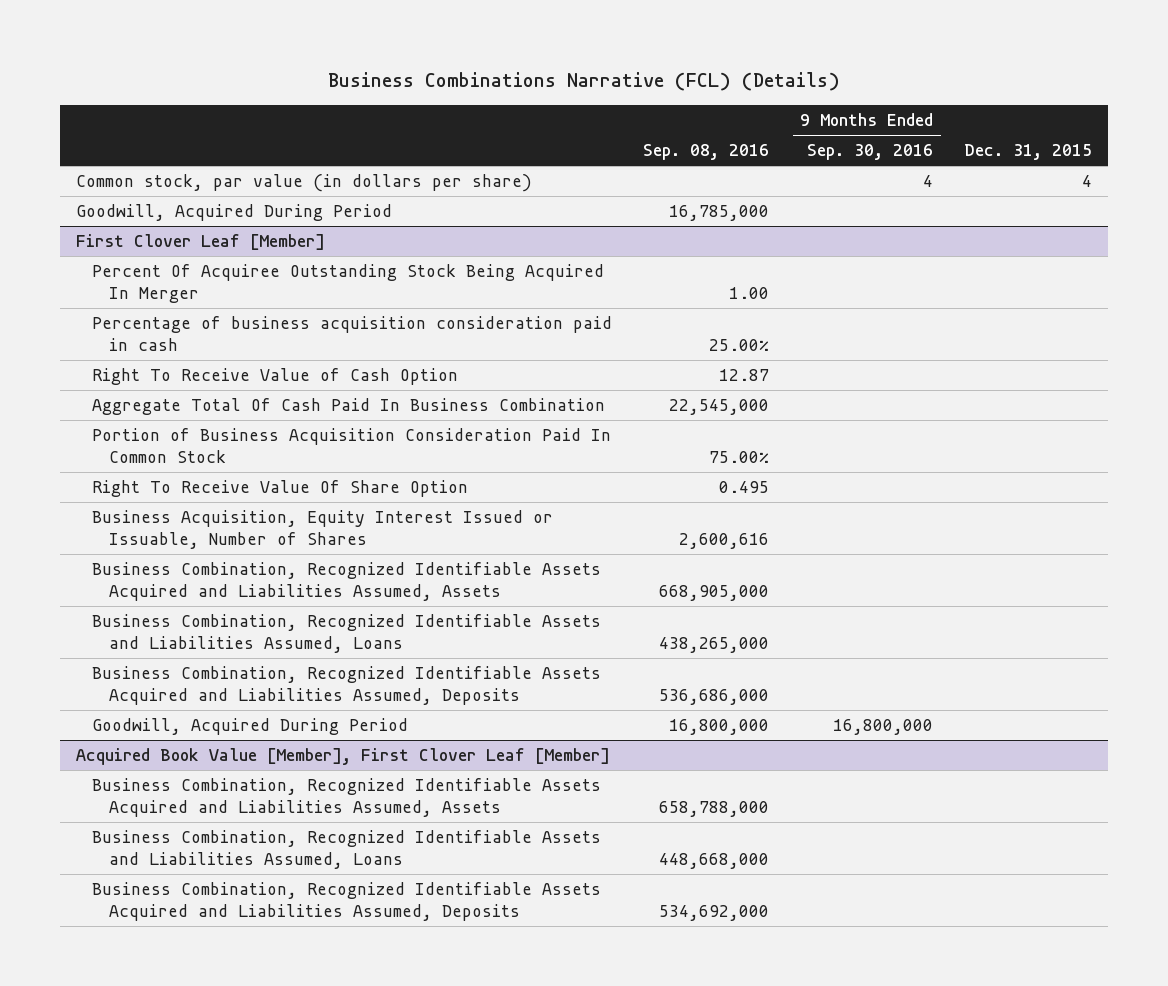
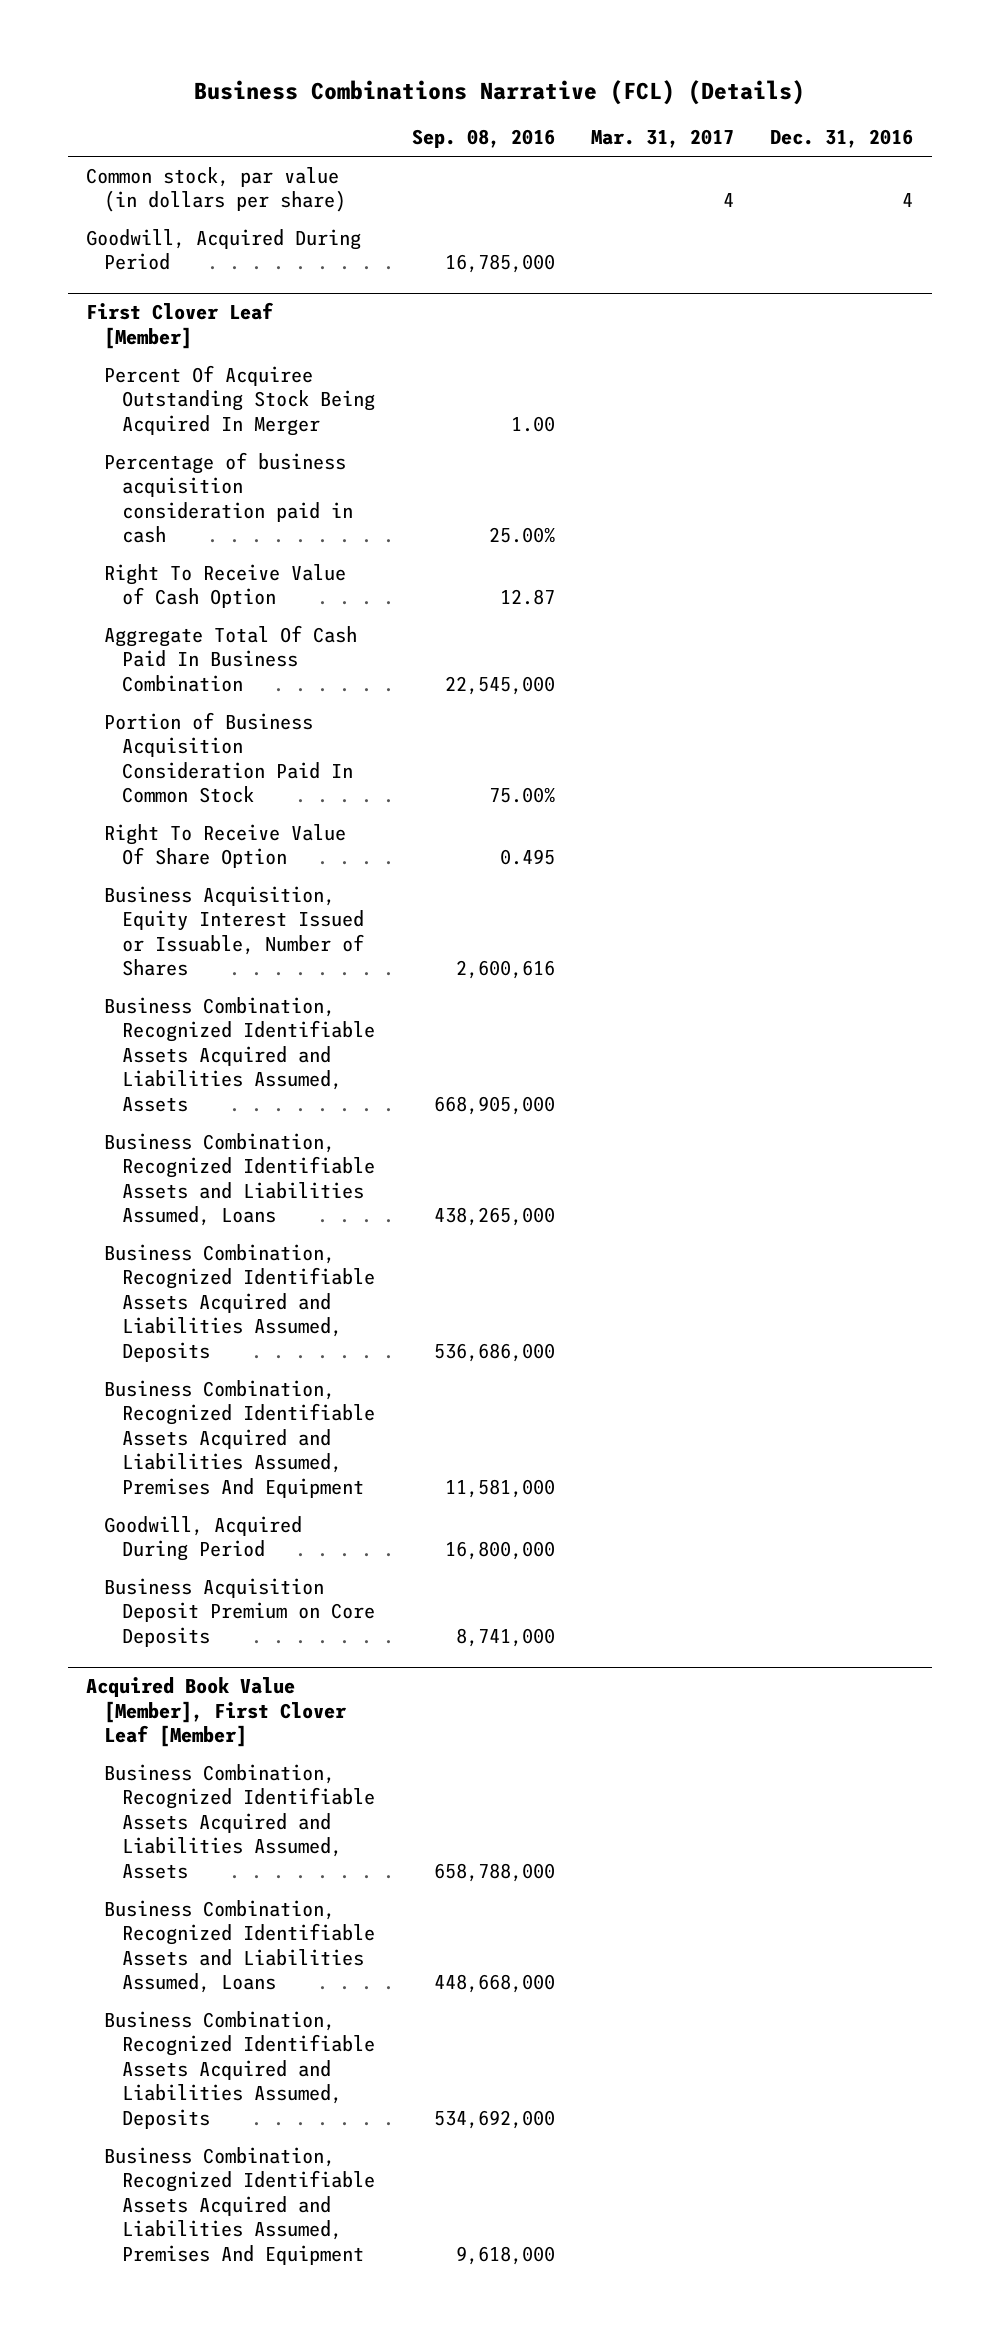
- | Sep. 08, 2016 | 9 Months Ended Sep. 30, 2016 | Dec. 31, 2015
+ | Sep. 08, 2016 | Mar. 31, 2017 | Dec. 31, 2016
@ First Clover Leaf [Member]
+ Business Combination, Recognized Identifiable Assets Acquired and Liabilities Assumed, Premises And Equipment | 11,581,000 | |
+ Business Acquisition Deposit Premium on Core Deposits | 8,741,000 | |
@ Acquired Book Value [Member], First Clover Leaf [Member]
+ Business Combination, Recognized Identifiable Assets Acquired and Liabilities Assumed, Premises And Equipment | 9,618,000 | |

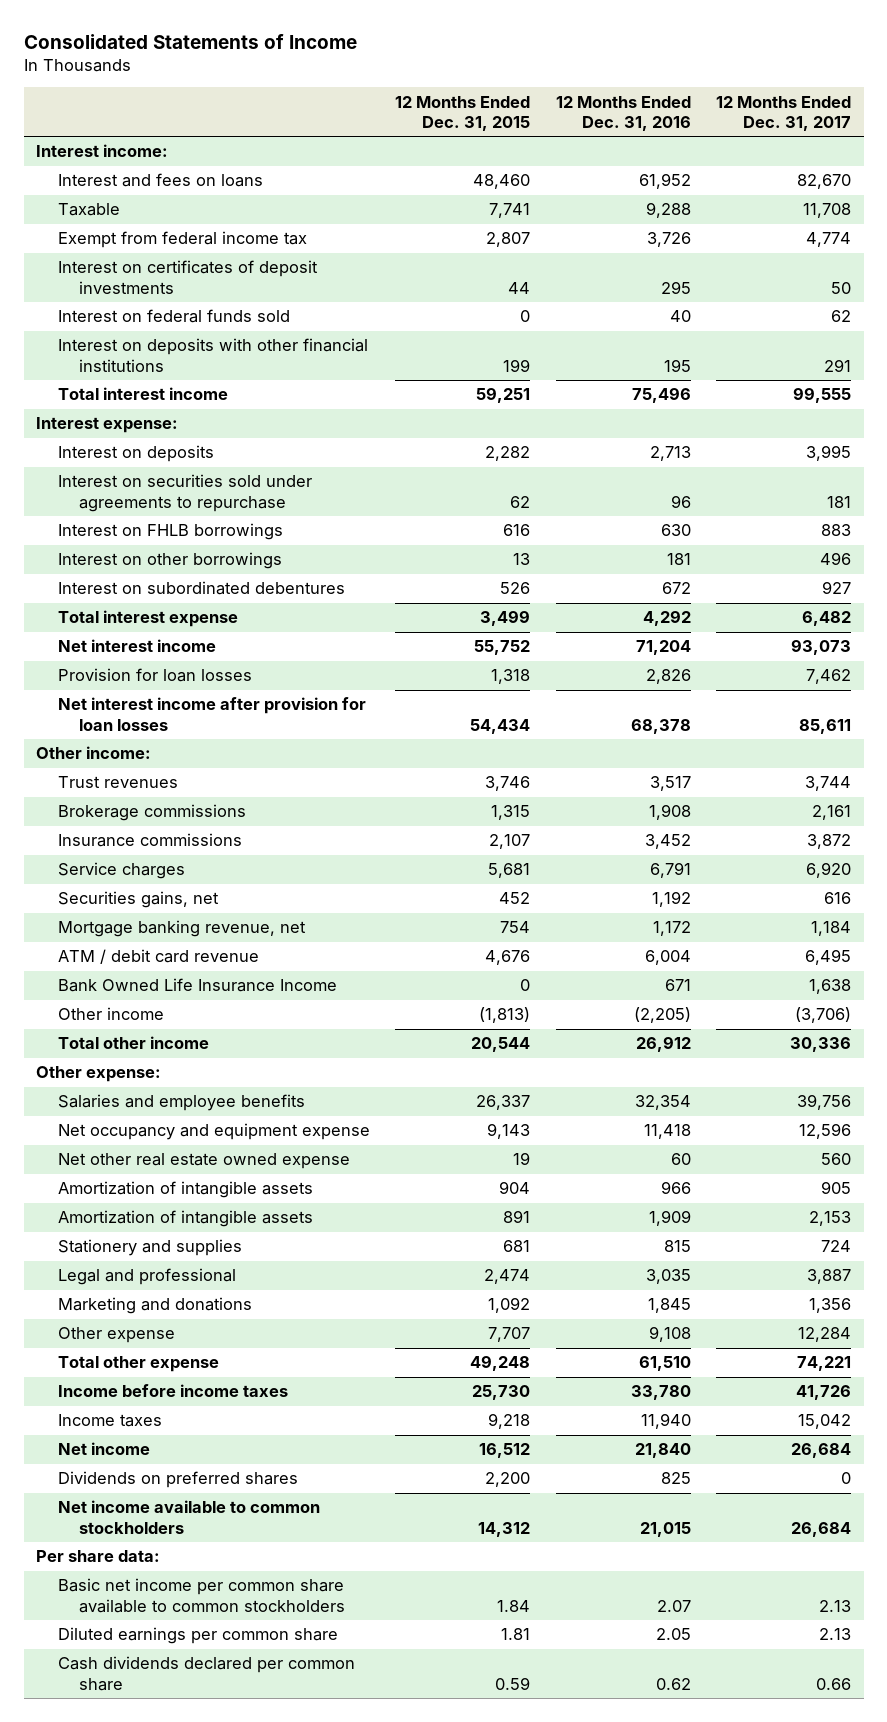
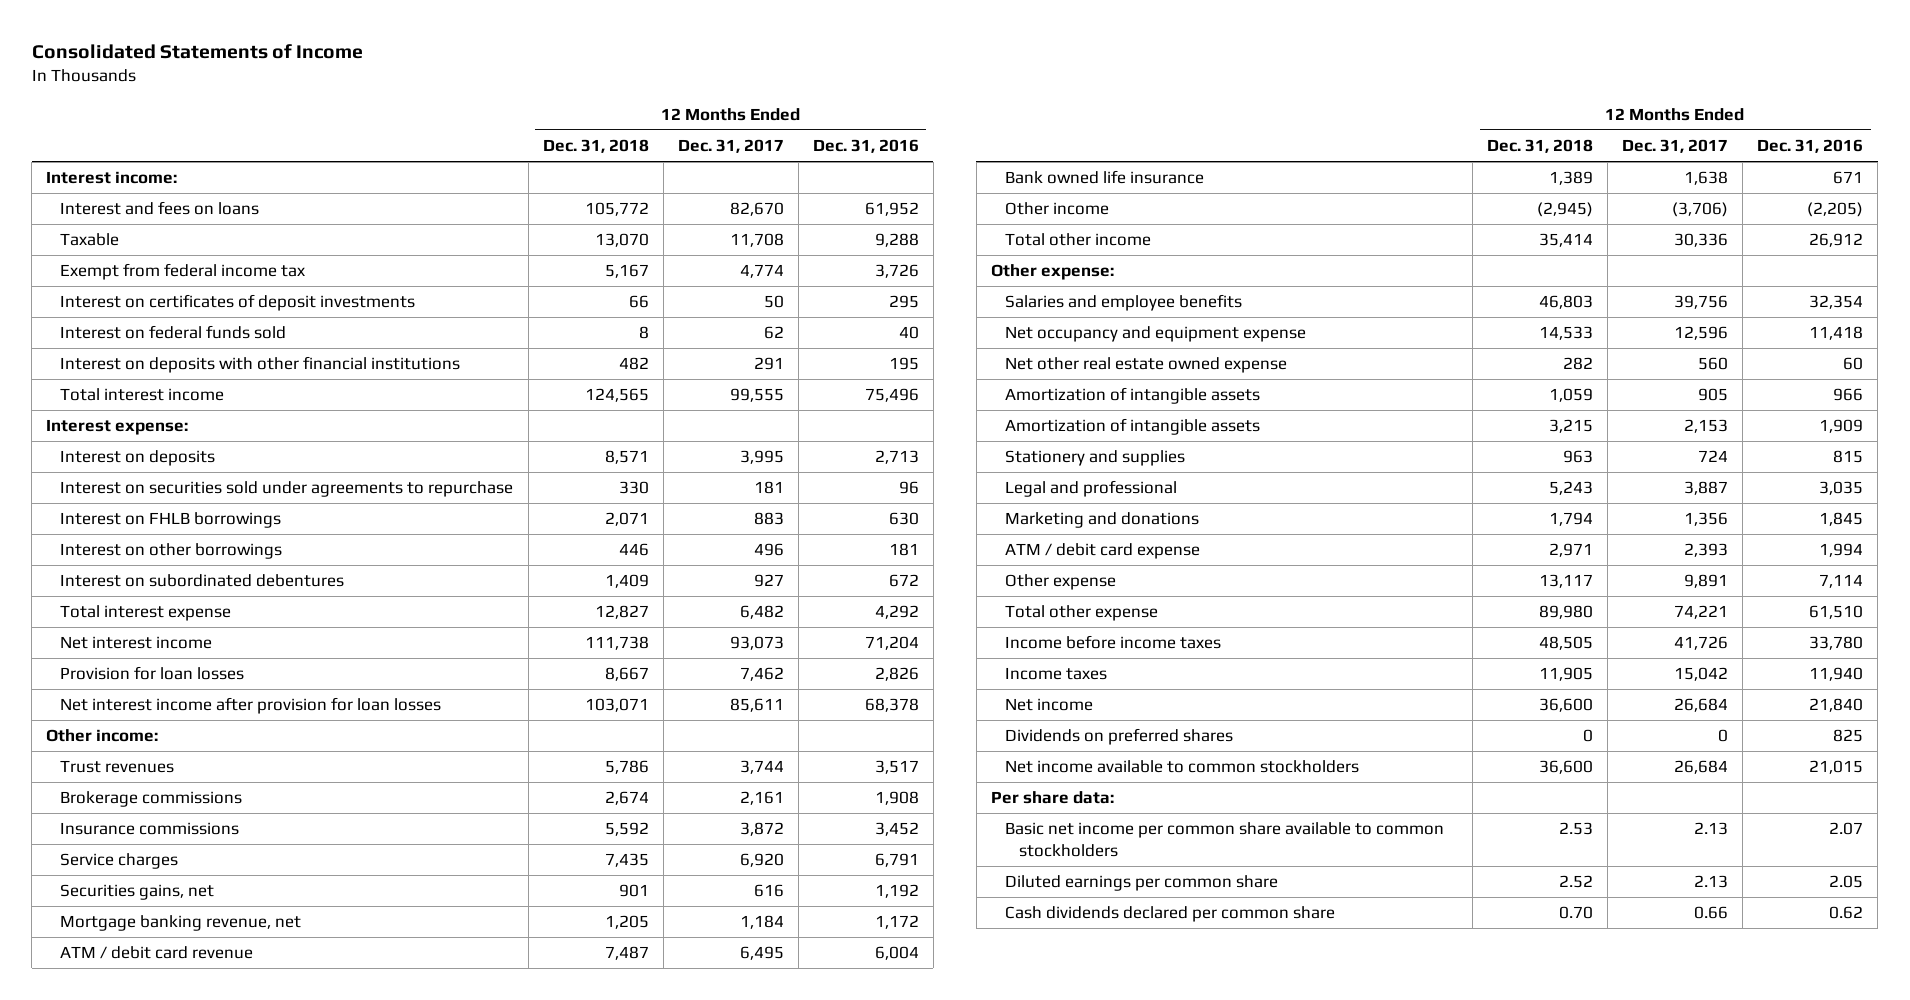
- | 12 Months Ended Dec. 31, 2015 | 12 Months Ended Dec. 31, 2016 | 12 Months Ended Dec. 31, 2017
+ | 12 Months Ended Dec. 31, 2018 | 12 Months Ended Dec. 31, 2017 | 12 Months Ended Dec. 31, 2016
- Bank Owned Life Insurance Income | 0 | 671 | 1,638
+ Bank owned life insurance | 1,389 | 1,638 | 671
- Other expense | 7,707 | 9,108 | 12,284
+ ATM / debit card expense | 2,971 | 2,393 | 1,994
+ Other expense | 13,117 | 9,891 | 7,114

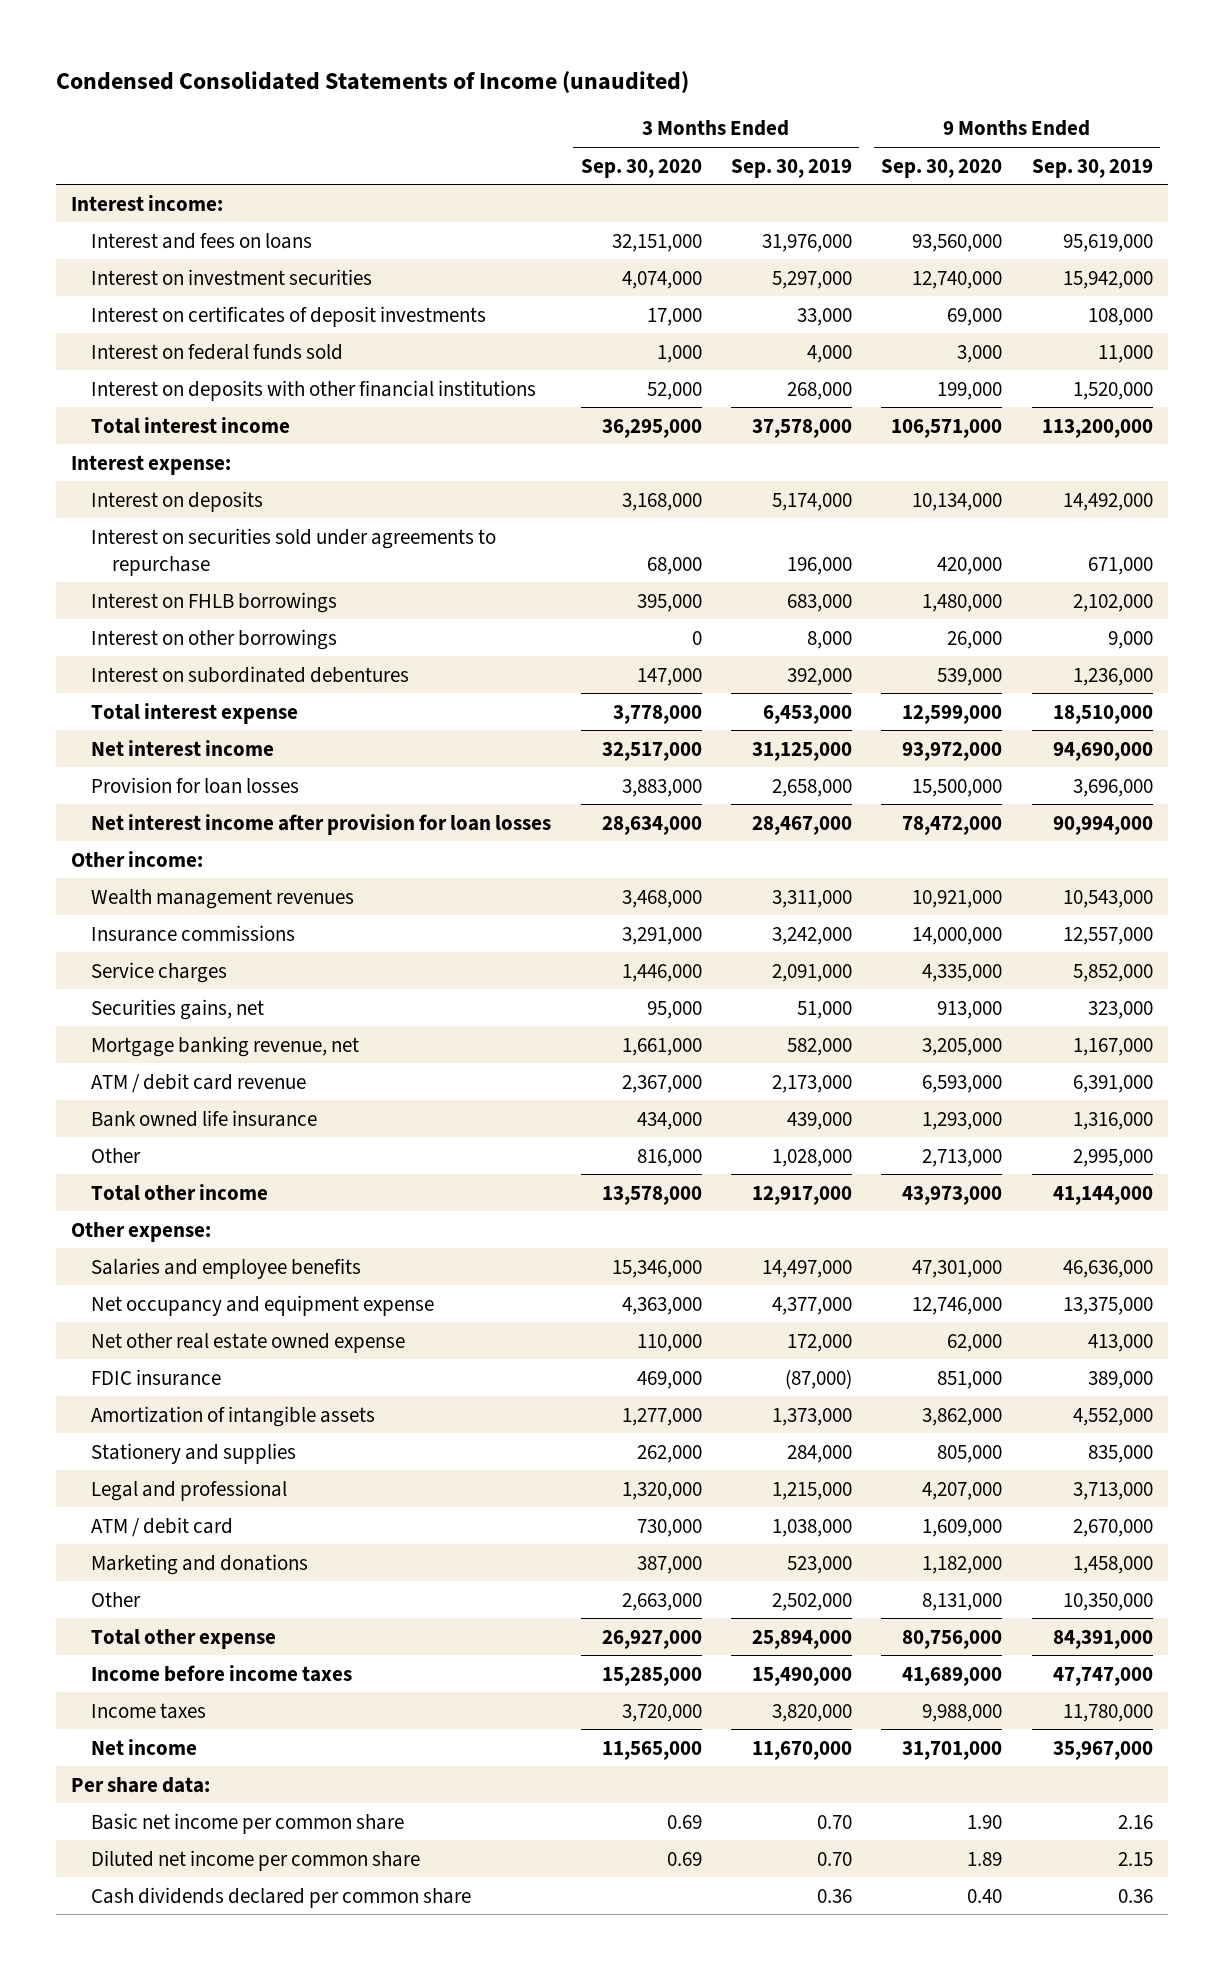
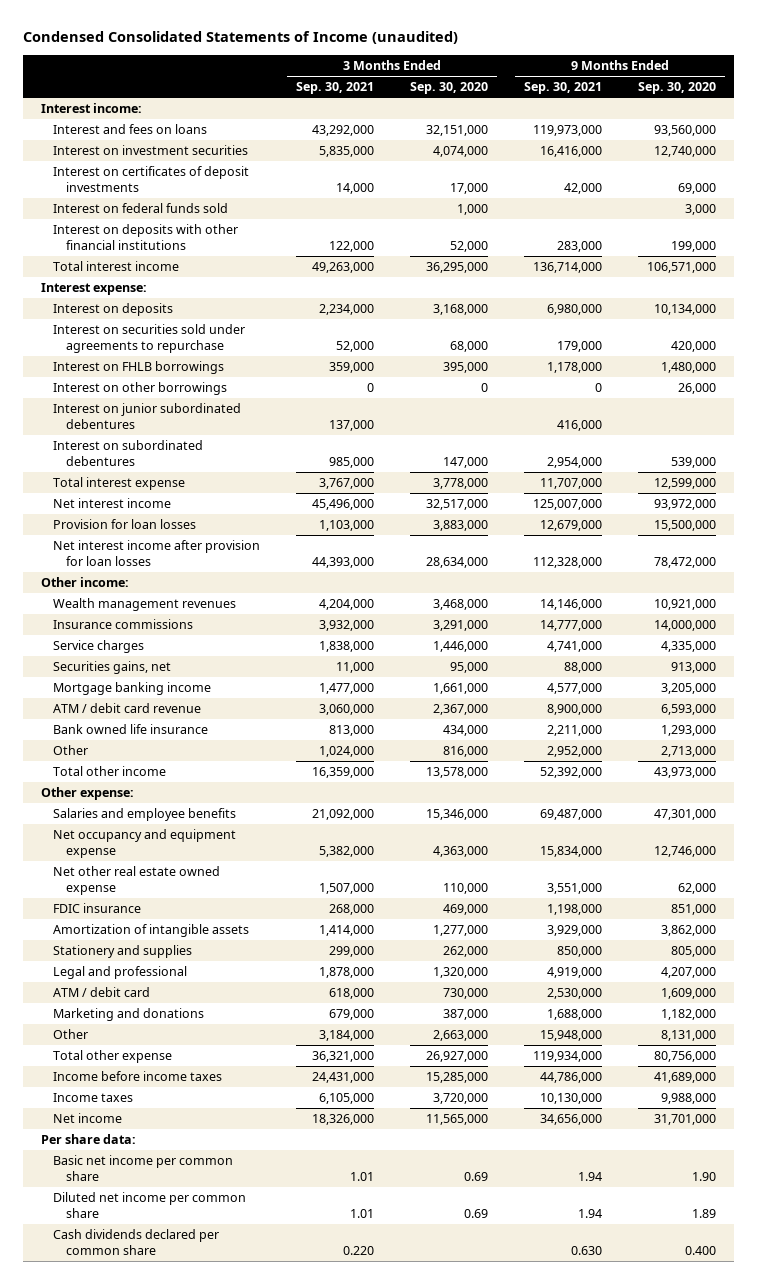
- | 3 Months Ended Sep. 30, 2020 | 3 Months Ended Sep. 30, 2019 | 9 Months Ended Sep. 30, 2020 | 9 Months Ended Sep. 30, 2019
+ | 3 Months Ended Sep. 30, 2021 | 3 Months Ended Sep. 30, 2020 | 9 Months Ended Sep. 30, 2021 | 9 Months Ended Sep. 30, 2020
+ Interest on junior subordinated debentures | 137,000 | | 416,000 |
- Mortgage banking revenue, net | 1,661,000 | 582,000 | 3,205,000 | 1,167,000
+ Mortgage banking income | 1,477,000 | 1,661,000 | 4,577,000 | 3,205,000
- Cash dividends declared per common share | | 0.36 | 0.40 | 0.36
+ Cash dividends declared per common share | 0.220 | | 0.630 | 0.400

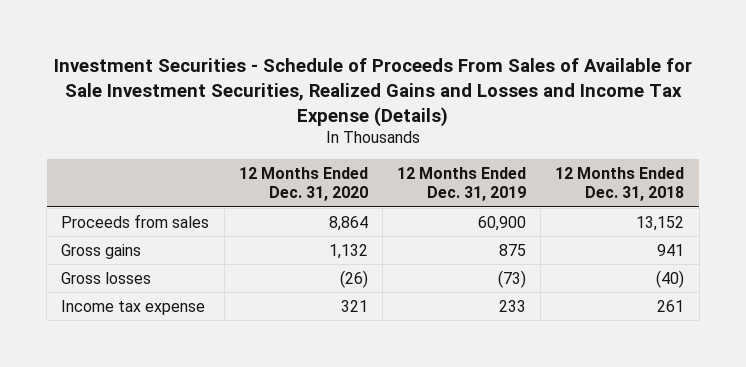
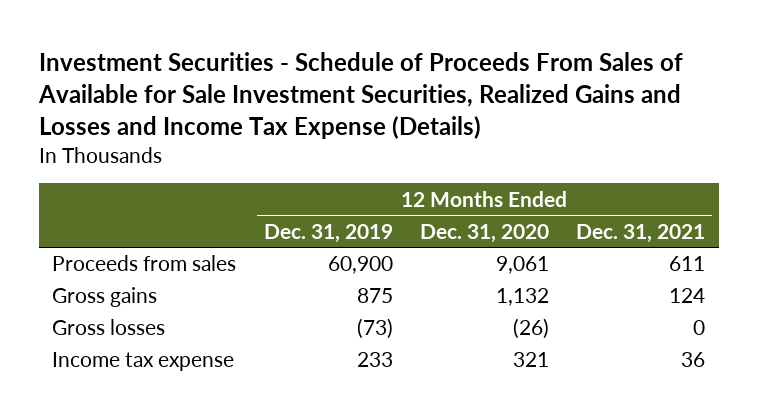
- | 12 Months Ended Dec. 31, 2020 | 12 Months Ended Dec. 31, 2019 | 12 Months Ended Dec. 31, 2018
+ | 12 Months Ended Dec. 31, 2019 | 12 Months Ended Dec. 31, 2020 | 12 Months Ended Dec. 31, 2021
- Proceeds from sales | 8,864 | 60,900 | 13,152
+ Proceeds from sales | 60,900 | 9,061 | 611

